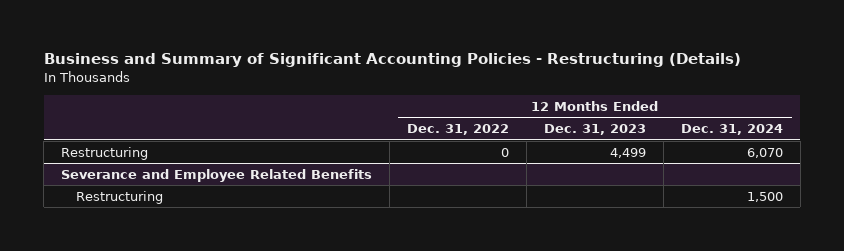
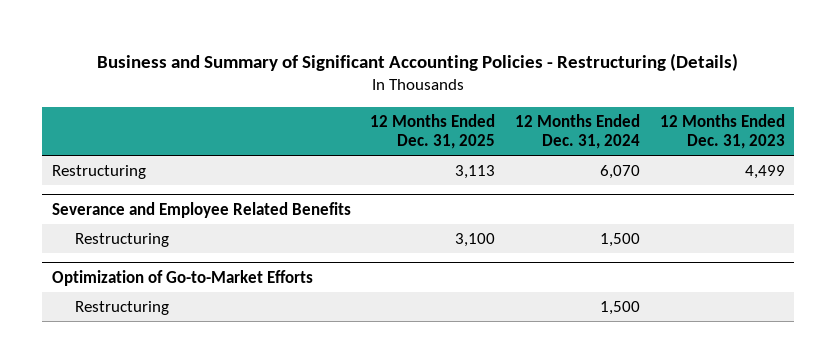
- | 12 Months Ended Dec. 31, 2022 | 12 Months Ended Dec. 31, 2023 | 12 Months Ended Dec. 31, 2024
+ | 12 Months Ended Dec. 31, 2025 | 12 Months Ended Dec. 31, 2024 | 12 Months Ended Dec. 31, 2023
+ Optimization of Go-to-Market Efforts
+ Restructuring | | 1,500 |

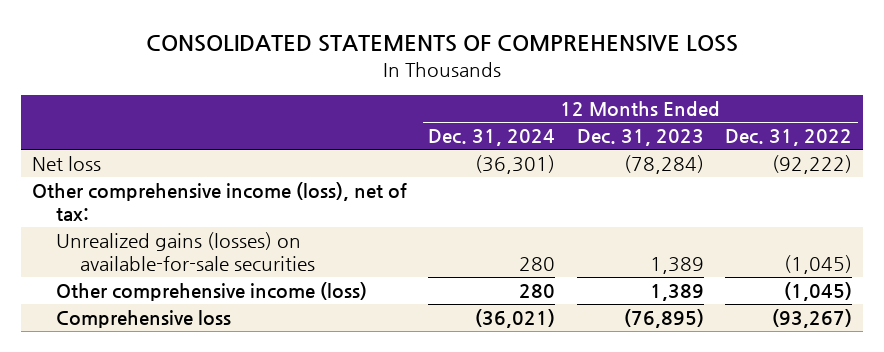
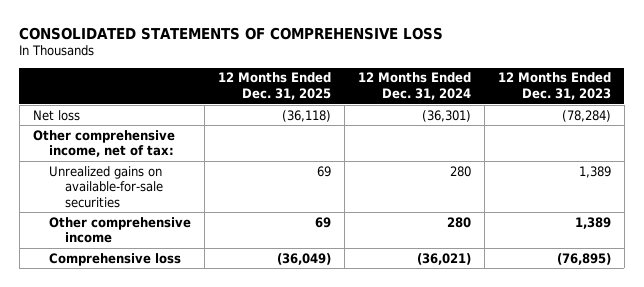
- | 12 Months Ended Dec. 31, 2024 | 12 Months Ended Dec. 31, 2023 | 12 Months Ended Dec. 31, 2022
+ | 12 Months Ended Dec. 31, 2025 | 12 Months Ended Dec. 31, 2024 | 12 Months Ended Dec. 31, 2023
- Other comprehensive income (loss), net of tax:
- Unrealized gains (losses) on available-for-sale securities | 280 | 1,389 | (1,045)
- Other comprehensive income (loss) | 280 | 1,389 | (1,045)
+ Other comprehensive income, net of tax:
+ Unrealized gains on available-for-sale securities | 69 | 280 | 1,389
+ Other comprehensive income | 69 | 280 | 1,389

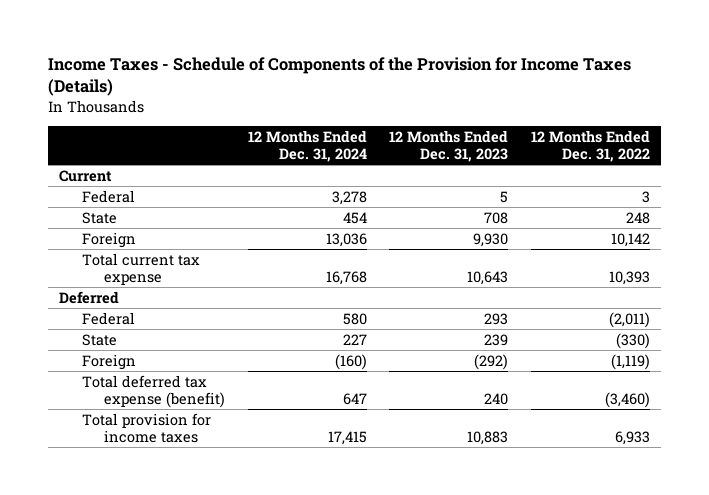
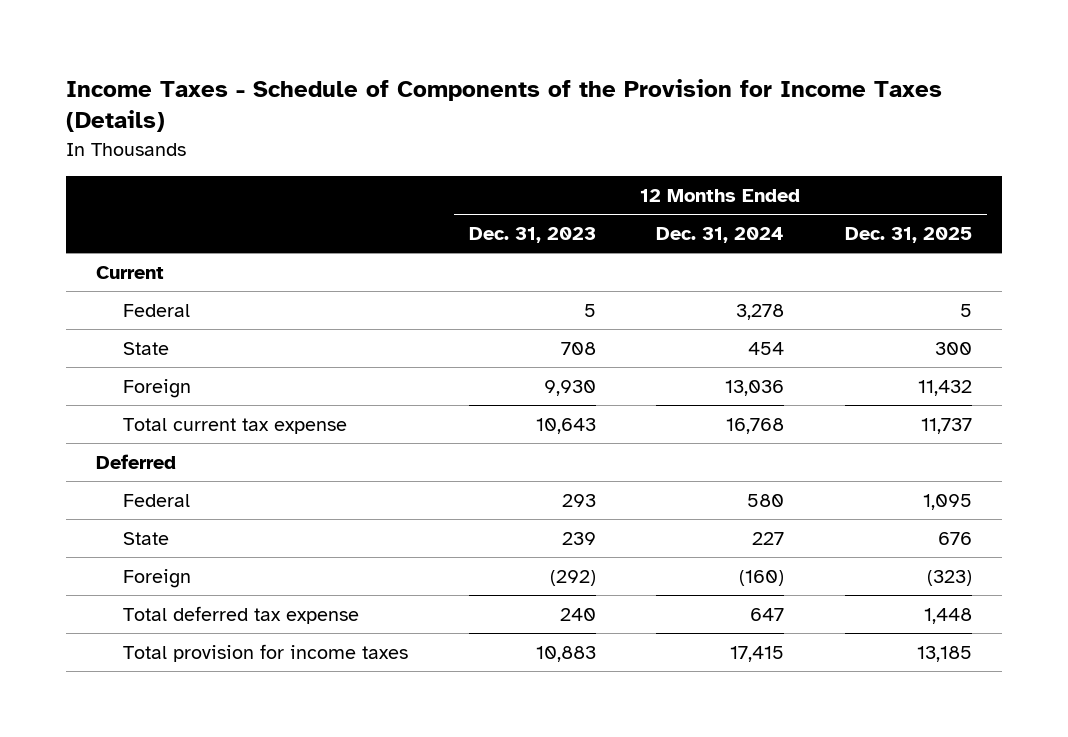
- | 12 Months Ended Dec. 31, 2024 | 12 Months Ended Dec. 31, 2023 | 12 Months Ended Dec. 31, 2022
+ | 12 Months Ended Dec. 31, 2023 | 12 Months Ended Dec. 31, 2024 | 12 Months Ended Dec. 31, 2025
- Total deferred tax expense (benefit) | 647 | 240 | (3,460)
+ Total deferred tax expense | 240 | 647 | 1,448

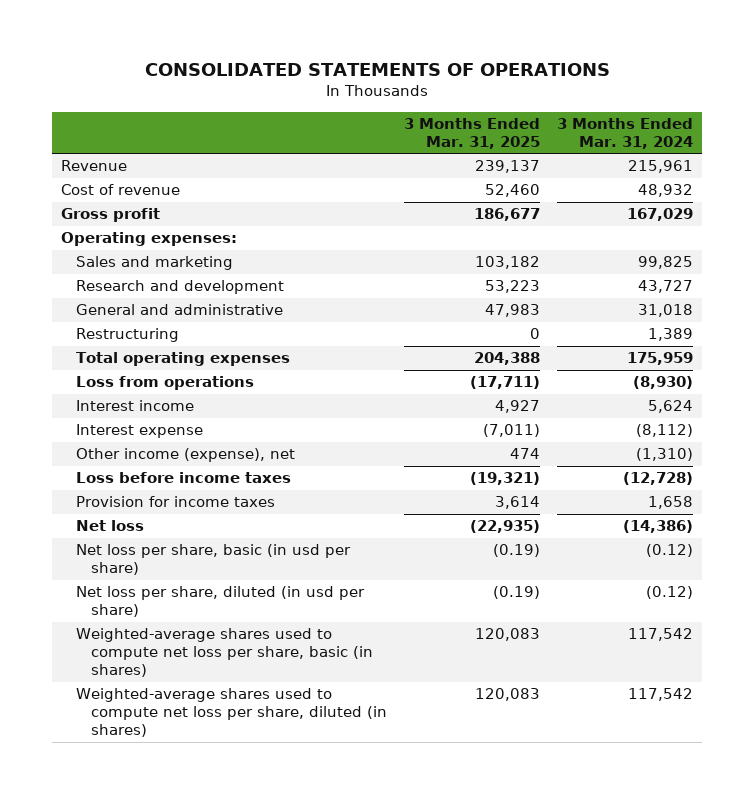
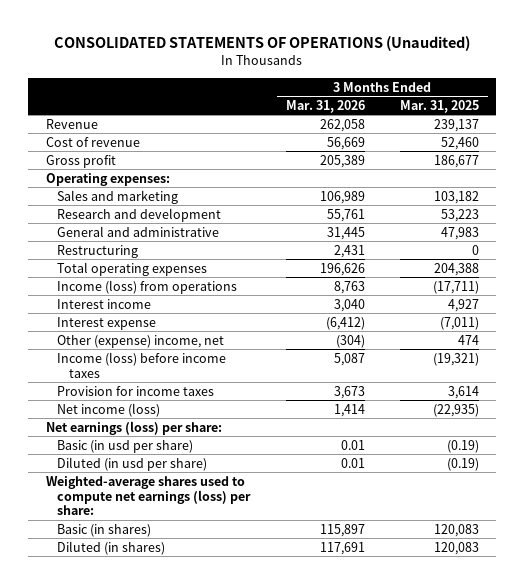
- CONSOLIDATED STATEMENTS OF OPERATIONS
+ CONSOLIDATED STATEMENTS OF OPERATIONS (Unaudited)
- | 3 Months Ended Mar. 31, 2025 | 3 Months Ended Mar. 31, 2024
+ | 3 Months Ended Mar. 31, 2026 | 3 Months Ended Mar. 31, 2025
- Loss from operations | (17,711) | (8,930)
+ Income (loss) from operations | 8,763 | (17,711)
- Other income (expense), net | 474 | (1,310)
- Loss before income taxes | (19,321) | (12,728)
+ Other (expense) income, net | (304) | 474
+ Income (loss) before income taxes | 5,087 | (19,321)
- Net loss | (22,935) | (14,386)
- Net loss per share, basic (in usd per share) | (0.19) | (0.12)
- Net loss per share, diluted (in usd per share) | (0.19) | (0.12)
- Weighted-average shares used to compute net loss per share, basic (in shares) | 120,083 | 117,542
- Weighted-average shares used to compute net loss per share, diluted (in shares) | 120,083 | 117,542
+ Net income (loss) | 1,414 | (22,935)
+ Net earnings (loss) per share:
+ Basic (in usd per share) | 0.01 | (0.19)
+ Diluted (in usd per share) | 0.01 | (0.19)
+ Weighted-average shares used to compute net earnings (loss) per share:
+ Basic (in shares) | 115,897 | 120,083
+ Diluted (in shares) | 117,691 | 120,083

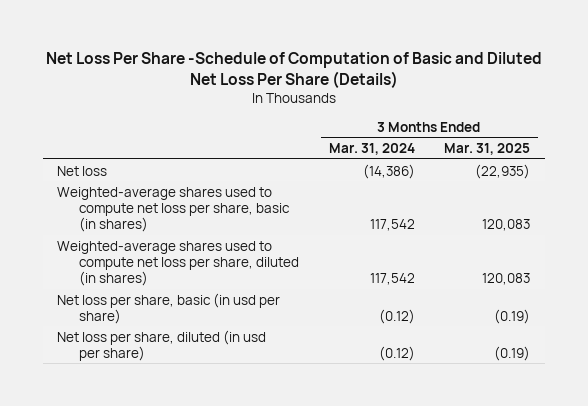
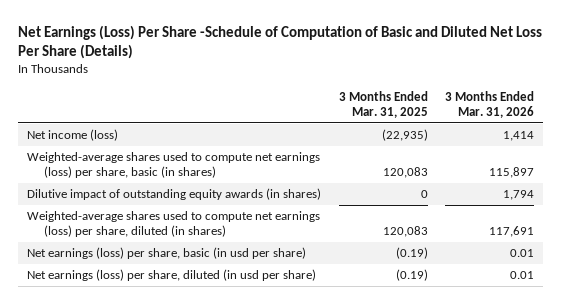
- Net Loss Per Share -Schedule of Computation of Basic and Diluted Net Loss Per Share (Details)
+ Net Earnings (Loss) Per Share -Schedule of Computation of Basic and Diluted Net Loss Per Share (Details)
- | 3 Months Ended Mar. 31, 2024 | 3 Months Ended Mar. 31, 2025
+ | 3 Months Ended Mar. 31, 2025 | 3 Months Ended Mar. 31, 2026
- Net loss | (14,386) | (22,935)
- Weighted-average shares used to compute net loss per share, basic (in shares) | 117,542 | 120,083
- Weighted-average shares used to compute net loss per share, diluted (in shares) | 117,542 | 120,083
- Net loss per share, basic (in usd per share) | (0.12) | (0.19)
- Net loss per share, diluted (in usd per share) | (0.12) | (0.19)
+ Net income (loss) | (22,935) | 1,414
+ Weighted-average shares used to compute net earnings (loss) per share, basic (in shares) | 120,083 | 115,897
+ Dilutive impact of outstanding equity awards (in shares) | 0 | 1,794
+ Weighted-average shares used to compute net earnings (loss) per share, diluted (in shares) | 120,083 | 117,691
+ Net earnings (loss) per share, basic (in usd per share) | (0.19) | 0.01
+ Net earnings (loss) per share, diluted (in usd per share) | (0.19) | 0.01

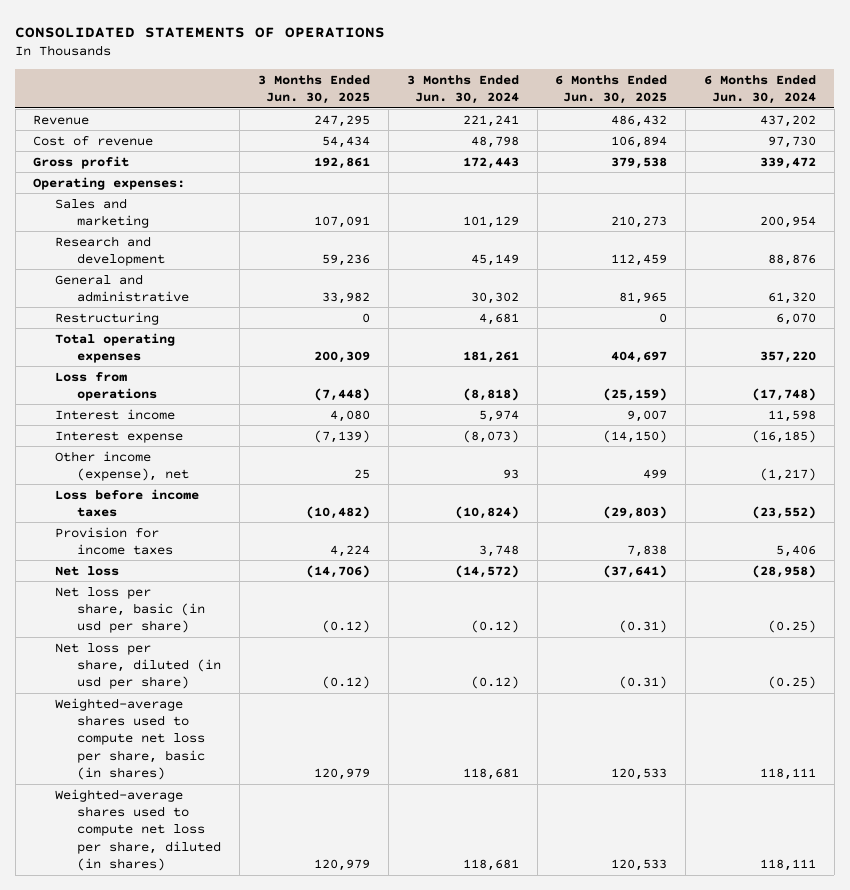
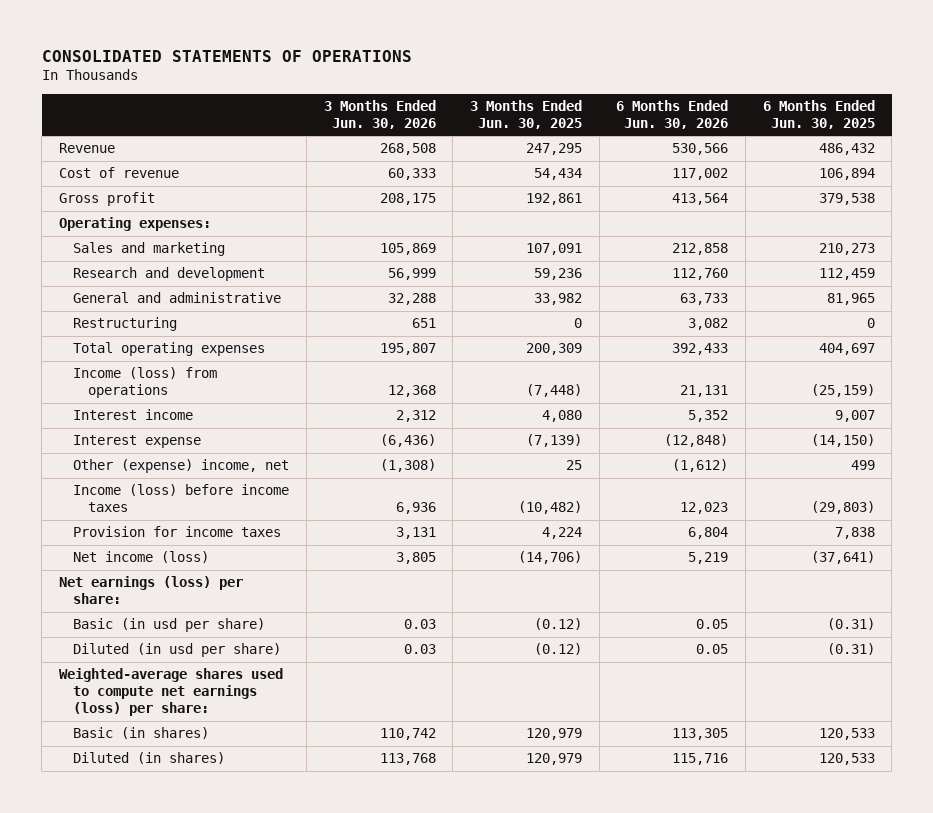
- | 3 Months Ended Jun. 30, 2025 | 3 Months Ended Jun. 30, 2024 | 6 Months Ended Jun. 30, 2025 | 6 Months Ended Jun. 30, 2024
+ | 3 Months Ended Jun. 30, 2026 | 3 Months Ended Jun. 30, 2025 | 6 Months Ended Jun. 30, 2026 | 6 Months Ended Jun. 30, 2025
- Loss from operations | (7,448) | (8,818) | (25,159) | (17,748)
+ Income (loss) from operations | 12,368 | (7,448) | 21,131 | (25,159)
- Other income (expense), net | 25 | 93 | 499 | (1,217)
- Loss before income taxes | (10,482) | (10,824) | (29,803) | (23,552)
+ Other (expense) income, net | (1,308) | 25 | (1,612) | 499
+ Income (loss) before income taxes | 6,936 | (10,482) | 12,023 | (29,803)
- Net loss | (14,706) | (14,572) | (37,641) | (28,958)
- Net loss per share, basic (in usd per share) | (0.12) | (0.12) | (0.31) | (0.25)
- Net loss per share, diluted (in usd per share) | (0.12) | (0.12) | (0.31) | (0.25)
- Weighted-average shares used to compute net loss per share, basic (in shares) | 120,979 | 118,681 | 120,533 | 118,111
- Weighted-average shares used to compute net loss per share, diluted (in shares) | 120,979 | 118,681 | 120,533 | 118,111
+ Net income (loss) | 3,805 | (14,706) | 5,219 | (37,641)
+ Net earnings (loss) per share:
+ Basic (in usd per share) | 0.03 | (0.12) | 0.05 | (0.31)
+ Diluted (in usd per share) | 0.03 | (0.12) | 0.05 | (0.31)
+ Weighted-average shares used to compute net earnings (loss) per share:
+ Basic (in shares) | 110,742 | 120,979 | 113,305 | 120,533
+ Diluted (in shares) | 113,768 | 120,979 | 115,716 | 120,533

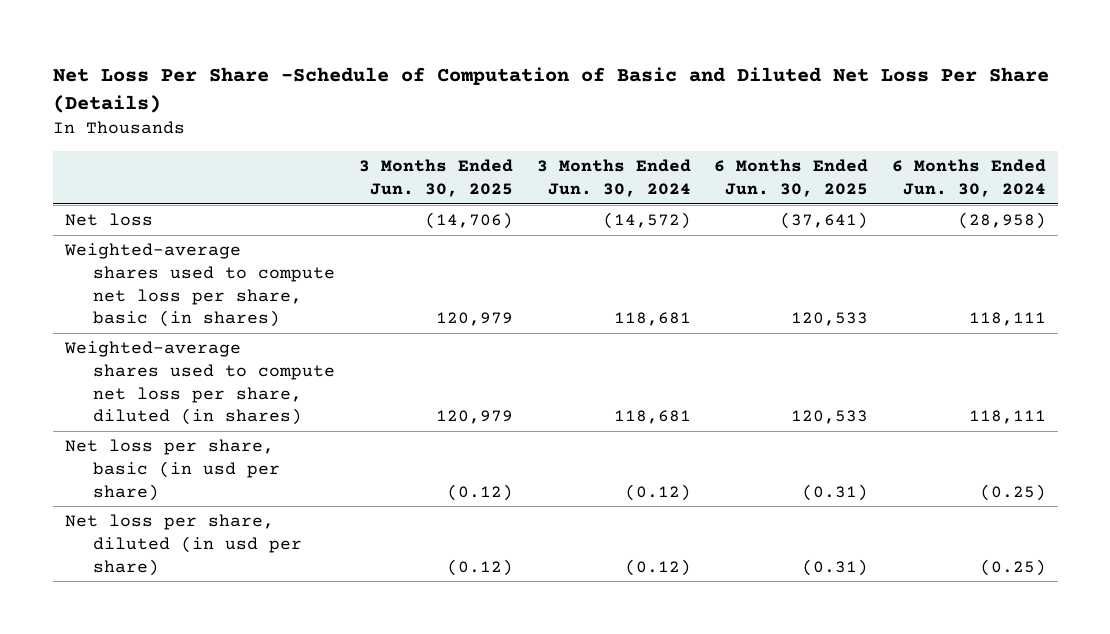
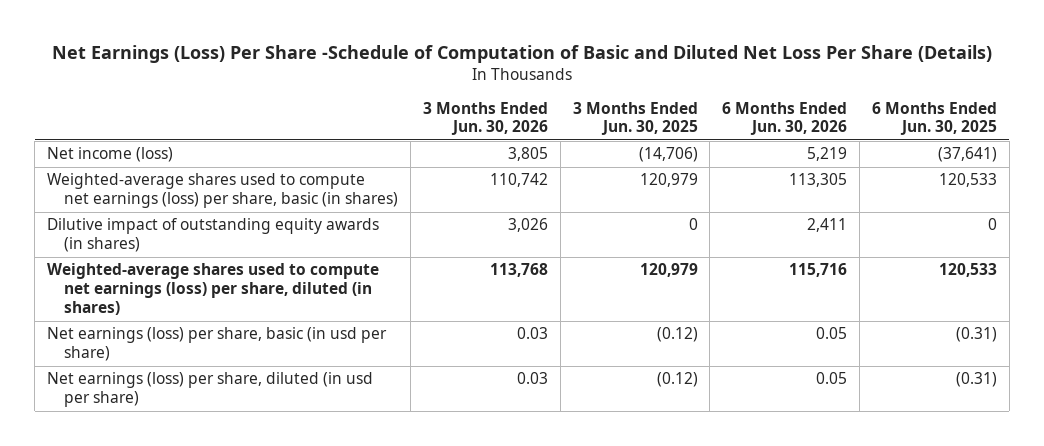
- Net Loss Per Share -Schedule of Computation of Basic and Diluted Net Loss Per Share (Details)
+ Net Earnings (Loss) Per Share -Schedule of Computation of Basic and Diluted Net Loss Per Share (Details)
- | 3 Months Ended Jun. 30, 2025 | 3 Months Ended Jun. 30, 2024 | 6 Months Ended Jun. 30, 2025 | 6 Months Ended Jun. 30, 2024
+ | 3 Months Ended Jun. 30, 2026 | 3 Months Ended Jun. 30, 2025 | 6 Months Ended Jun. 30, 2026 | 6 Months Ended Jun. 30, 2025
- Net loss | (14,706) | (14,572) | (37,641) | (28,958)
- Weighted-average shares used to compute net loss per share, basic (in shares) | 120,979 | 118,681 | 120,533 | 118,111
- Weighted-average shares used to compute net loss per share, diluted (in shares) | 120,979 | 118,681 | 120,533 | 118,111
- Net loss per share, basic (in usd per share) | (0.12) | (0.12) | (0.31) | (0.25)
- Net loss per share, diluted (in usd per share) | (0.12) | (0.12) | (0.31) | (0.25)
+ Net income (loss) | 3,805 | (14,706) | 5,219 | (37,641)
+ Weighted-average shares used to compute net earnings (loss) per share, basic (in shares) | 110,742 | 120,979 | 113,305 | 120,533
+ Dilutive impact of outstanding equity awards (in shares) | 3,026 | 0 | 2,411 | 0
+ Weighted-average shares used to compute net earnings (loss) per share, diluted (in shares) | 113,768 | 120,979 | 115,716 | 120,533
+ Net earnings (loss) per share, basic (in usd per share) | 0.03 | (0.12) | 0.05 | (0.31)
+ Net earnings (loss) per share, diluted (in usd per share) | 0.03 | (0.12) | 0.05 | (0.31)

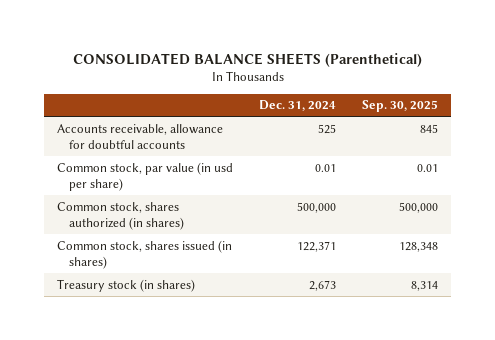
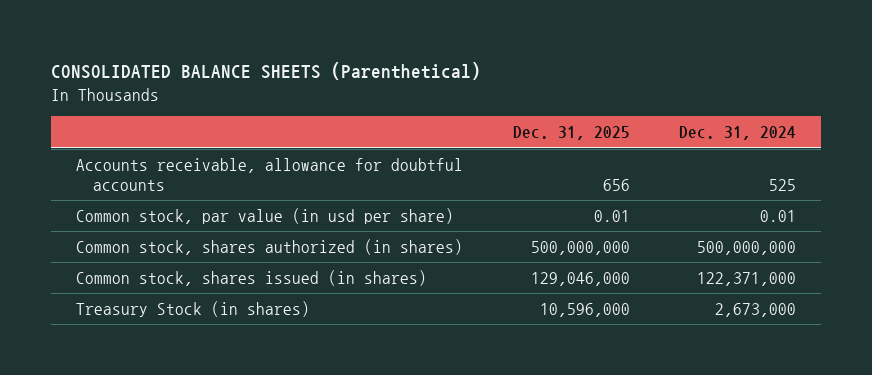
- | Dec. 31, 2024 | Sep. 30, 2025
+ | Dec. 31, 2025 | Dec. 31, 2024
- Common stock, shares authorized (in shares) | 500,000 | 500,000
- Common stock, shares issued (in shares) | 122,371 | 128,348
- Treasury stock (in shares) | 2,673 | 8,314
+ Common stock, shares authorized (in shares) | 500,000,000 | 500,000,000
+ Common stock, shares issued (in shares) | 129,046,000 | 122,371,000
+ Treasury Stock (in shares) | 10,596,000 | 2,673,000

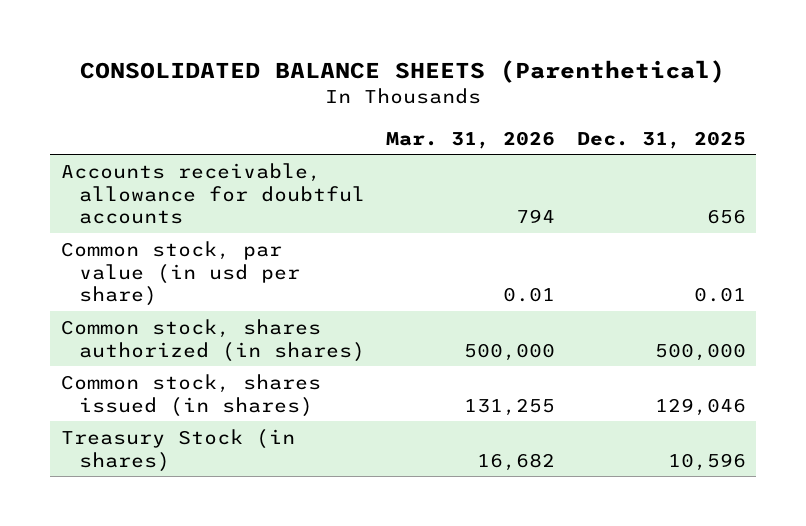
- | Dec. 31, 2025 | Dec. 31, 2024
+ | Mar. 31, 2026 | Dec. 31, 2025
- Common stock, shares authorized (in shares) | 500,000,000 | 500,000,000
- Common stock, shares issued (in shares) | 129,046,000 | 122,371,000
- Treasury Stock (in shares) | 10,596,000 | 2,673,000
+ Common stock, shares authorized (in shares) | 500,000 | 500,000
+ Common stock, shares issued (in shares) | 131,255 | 129,046
+ Treasury Stock (in shares) | 16,682 | 10,596

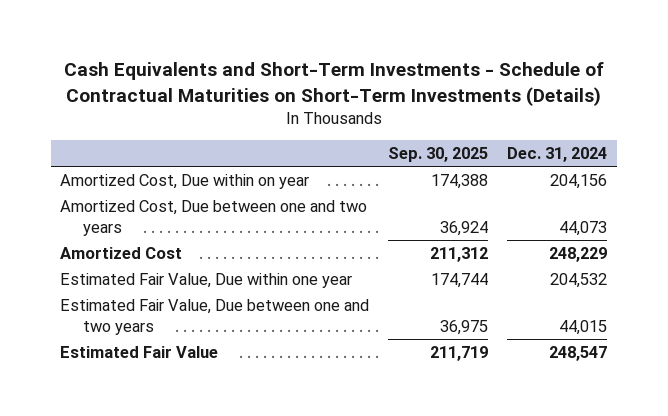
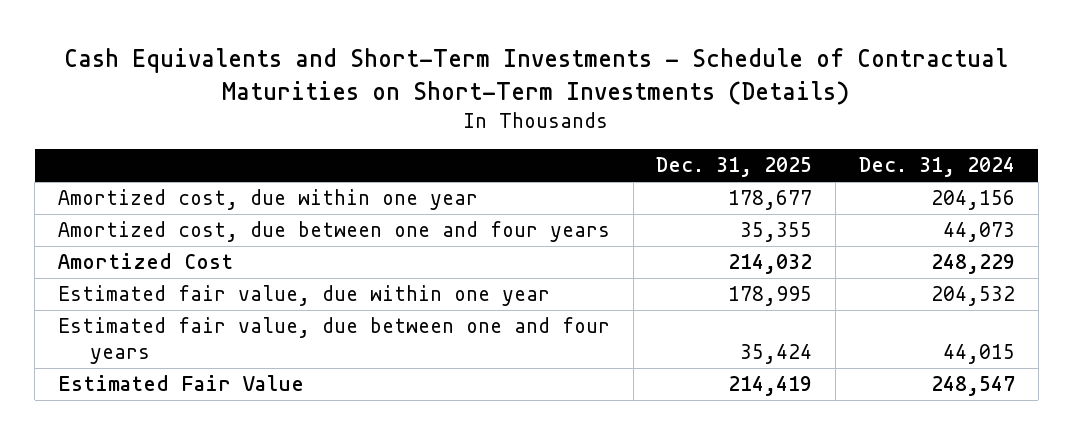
- | Sep. 30, 2025 | Dec. 31, 2024
+ | Dec. 31, 2025 | Dec. 31, 2024
- Amortized Cost, Due within on year | 174,388 | 204,156
- Amortized Cost, Due between one and two years | 36,924 | 44,073
+ Amortized cost, due within one year | 178,677 | 204,156
+ Amortized cost, due between one and four years | 35,355 | 44,073
- Estimated Fair Value, Due within one year | 174,744 | 204,532
- Estimated Fair Value, Due between one and two years | 36,975 | 44,015
+ Estimated fair value, due within one year | 178,995 | 204,532
+ Estimated fair value, due between one and four years | 35,424 | 44,015

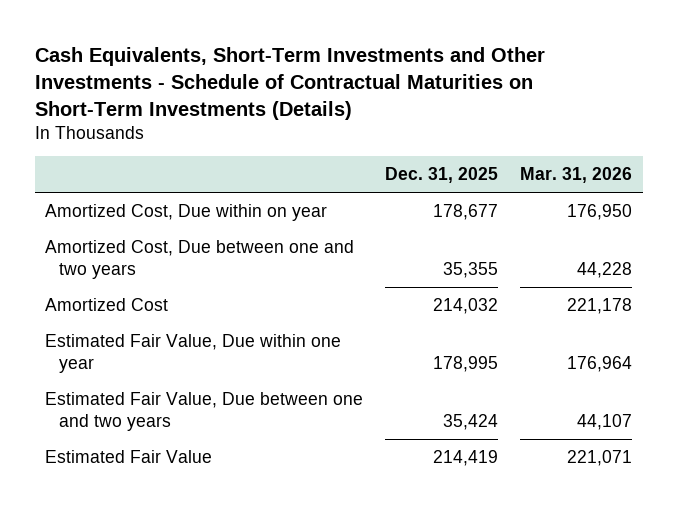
- Cash Equivalents and Short-Term Investments - Schedule of Contractual Maturities on Short-Term Investments (Details)
+ Cash Equivalents, Short-Term Investments and Other Investments - Schedule of Contractual Maturities on Short-Term Investments (Details)
- | Dec. 31, 2025 | Dec. 31, 2024
+ | Dec. 31, 2025 | Mar. 31, 2026
- Amortized cost, due within one year | 178,677 | 204,156
- Amortized cost, due between one and four years | 35,355 | 44,073
+ Amortized Cost, Due within on year | 178,677 | 176,950
+ Amortized Cost, Due between one and two years | 35,355 | 44,228
- Estimated fair value, due within one year | 178,995 | 204,532
- Estimated fair value, due between one and four years | 35,424 | 44,015
+ Estimated Fair Value, Due within one year | 178,995 | 176,964
+ Estimated Fair Value, Due between one and two years | 35,424 | 44,107

